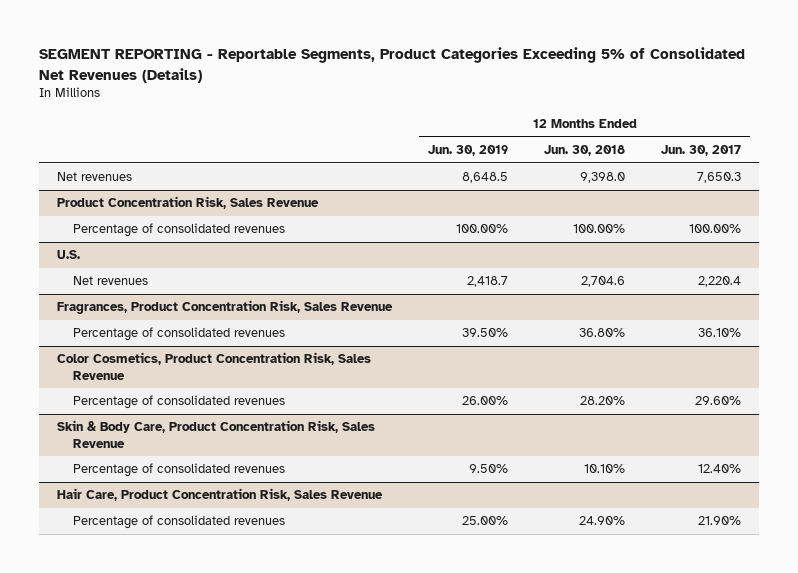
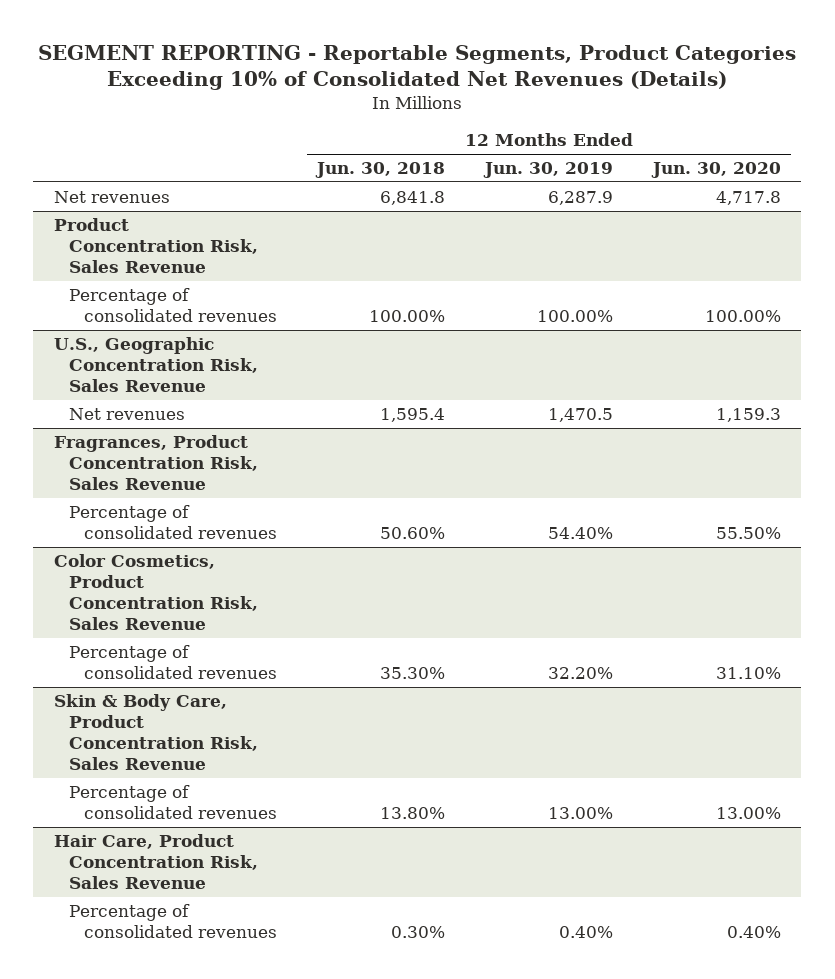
- SEGMENT REPORTING - Reportable Segments, Product Categories Exceeding 5% of Consolidated Net Revenues (Details)
+ SEGMENT REPORTING - Reportable Segments, Product Categories Exceeding 10% of Consolidated Net Revenues (Details)
- | 12 Months Ended Jun. 30, 2019 | 12 Months Ended Jun. 30, 2018 | 12 Months Ended Jun. 30, 2017
+ | 12 Months Ended Jun. 30, 2018 | 12 Months Ended Jun. 30, 2019 | 12 Months Ended Jun. 30, 2020
- Net revenues | 8,648.5 | 9,398.0 | 7,650.3
+ Net revenues | 6,841.8 | 6,287.9 | 4,717.8
- U.S.
- Net revenues | 2,418.7 | 2,704.6 | 2,220.4
+ U.S., Geographic Concentration Risk, Sales Revenue
+ Net revenues | 1,595.4 | 1,470.5 | 1,159.3
@ Fragrances, Product Concentration Risk, Sales Revenue
- Percentage of consolidated revenues | 39.50% | 36.80% | 36.10%
+ Percentage of consolidated revenues | 50.60% | 54.40% | 55.50%
@ Color Cosmetics, Product Concentration Risk, Sales Revenue
- Percentage of consolidated revenues | 26.00% | 28.20% | 29.60%
+ Percentage of consolidated revenues | 35.30% | 32.20% | 31.10%
@ Skin & Body Care, Product Concentration Risk, Sales Revenue
- Percentage of consolidated revenues | 9.50% | 10.10% | 12.40%
+ Percentage of consolidated revenues | 13.80% | 13.00% | 13.00%
@ Hair Care, Product Concentration Risk, Sales Revenue
- Percentage of consolidated revenues | 25.00% | 24.90% | 21.90%
+ Percentage of consolidated revenues | 0.30% | 0.40% | 0.40%

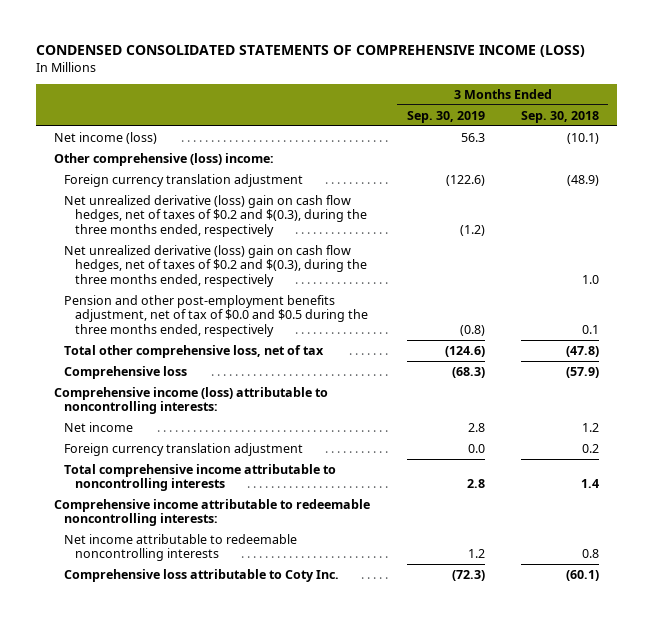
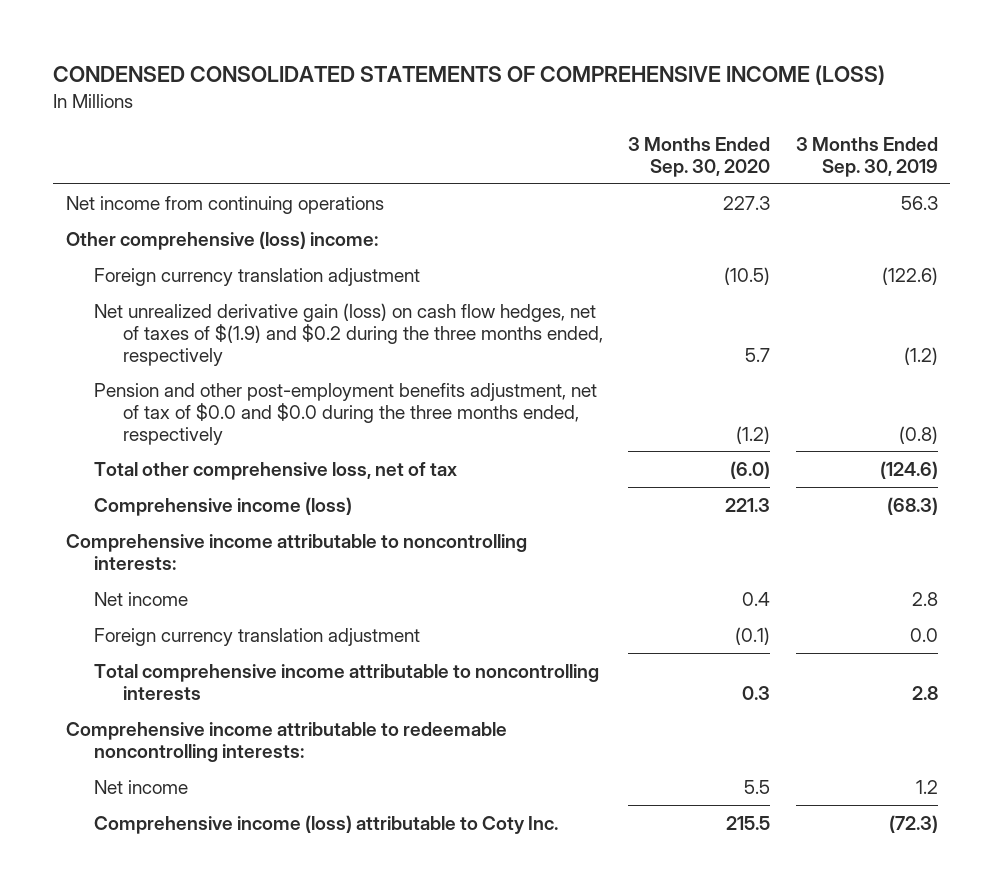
- | 3 Months Ended Sep. 30, 2019 | 3 Months Ended Sep. 30, 2018
+ | 3 Months Ended Sep. 30, 2020 | 3 Months Ended Sep. 30, 2019
- Net income (loss) | 56.3 | (10.1)
+ Net income from continuing operations | 227.3 | 56.3
- Net unrealized derivative (loss) gain on cash flow hedges, net of taxes of $0.2 and $(0.3), during the three months ended, respectively | (1.2) |
- Net unrealized derivative (loss) gain on cash flow hedges, net of taxes of $0.2 and $(0.3), during the three months ended, respectively | | 1.0
- Pension and other post-employment benefits adjustment, net of tax of $0.0 and $0.5 during the three months ended, respectively | (0.8) | 0.1
+ Net unrealized derivative gain (loss) on cash flow hedges, net of taxes of $(1.9) and $0.2 during the three months ended, respectively | 5.7 | (1.2)
+ Pension and other post-employment benefits adjustment, net of tax of $0.0 and $0.0 during the three months ended, respectively | (1.2) | (0.8)
- Comprehensive loss | (68.3) | (57.9)
- Comprehensive income (loss) attributable to noncontrolling interests:
+ Comprehensive income (loss) | 221.3 | (68.3)
+ Comprehensive income attributable to noncontrolling interests:
- Net income attributable to redeemable noncontrolling interests | 1.2 | 0.8
- Comprehensive loss attributable to Coty Inc. | (72.3) | (60.1)
+ Net income | 5.5 | 1.2
+ Comprehensive income (loss) attributable to Coty Inc. | 215.5 | (72.3)

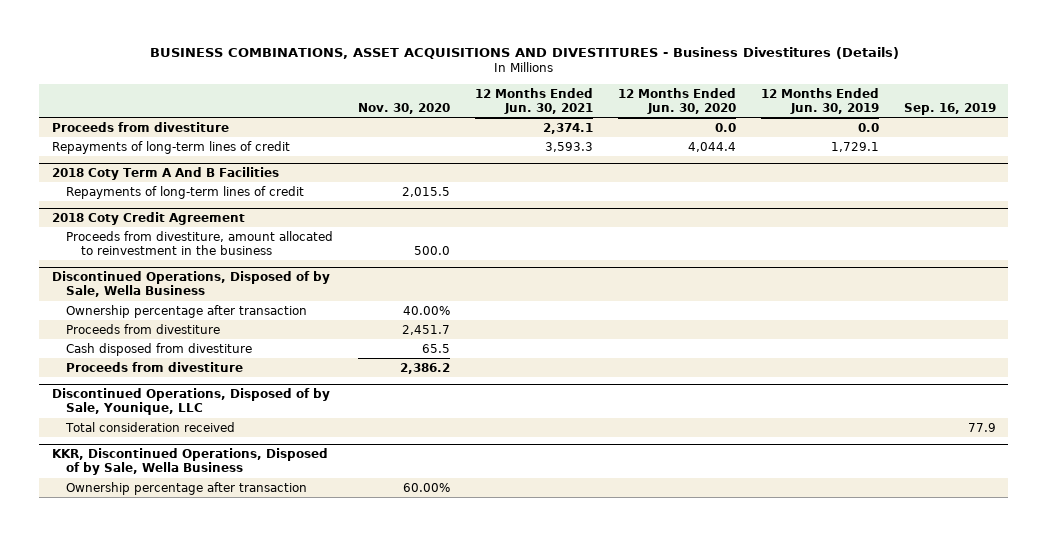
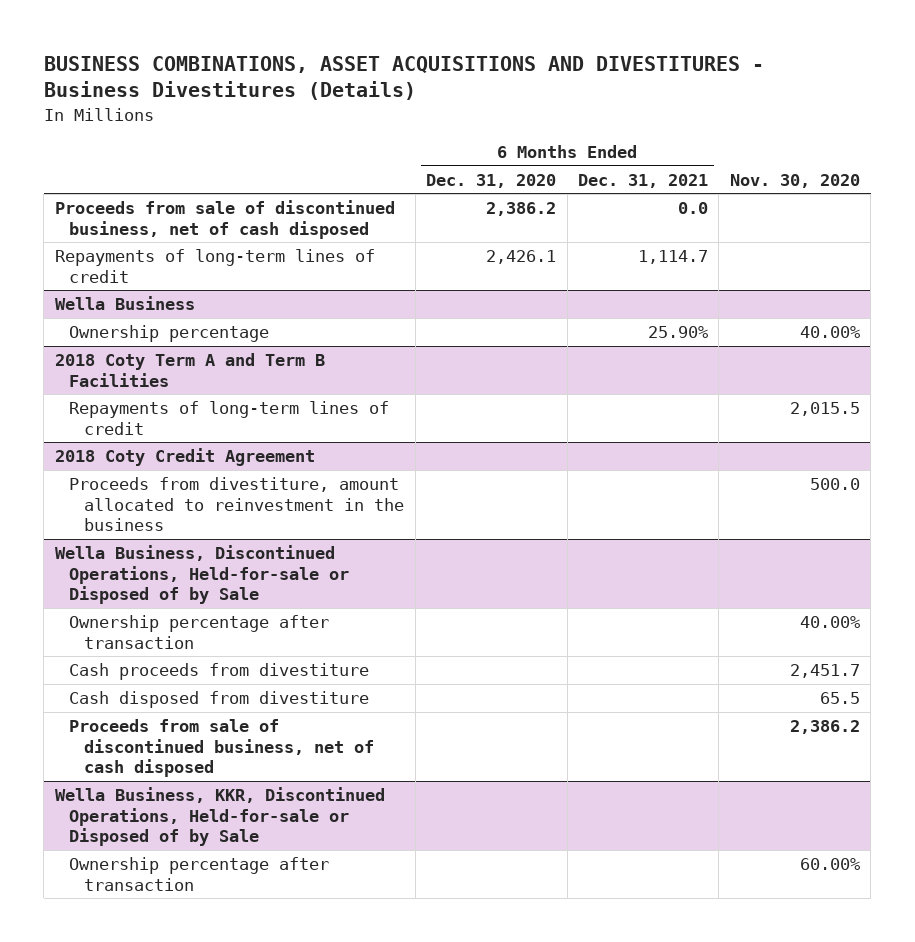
- | Nov. 30, 2020 | 12 Months Ended Jun. 30, 2021 | 12 Months Ended Jun. 30, 2020 | 12 Months Ended Jun. 30, 2019 | Sep. 16, 2019
+ | 6 Months Ended Dec. 31, 2020 | 6 Months Ended Dec. 31, 2021 | Nov. 30, 2020
- Proceeds from divestiture | | 2,374.1 | 0.0 | 0.0 |
+ Proceeds from sale of discontinued business, net of cash disposed | 2,386.2 | 0.0 |
- 2018 Coty Term A And B Facilities
+ Wella Business
+ Ownership percentage | | 25.90% | 40.00%
+ 2018 Coty Term A and Term B Facilities
- Discontinued Operations, Disposed of by Sale, Wella Business
+ Wella Business, Discontinued Operations, Held-for-sale or Disposed of by Sale
- Proceeds from divestiture | 2,451.7 | | | |
+ Cash proceeds from divestiture | | | 2,451.7
- Proceeds from divestiture | 2,386.2 | | | |
- Discontinued Operations, Disposed of by Sale, Younique, LLC
- Total consideration received | | | | | 77.9
- KKR, Discontinued Operations, Disposed of by Sale, Wella Business
+ Proceeds from sale of discontinued business, net of cash disposed | | | 2,386.2
+ Wella Business, KKR, Discontinued Operations, Held-for-sale or Disposed of by Sale

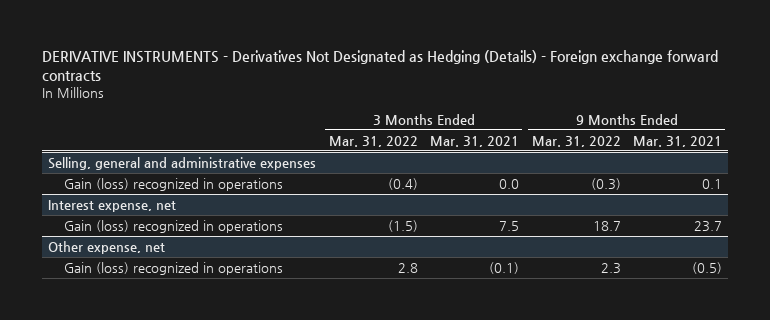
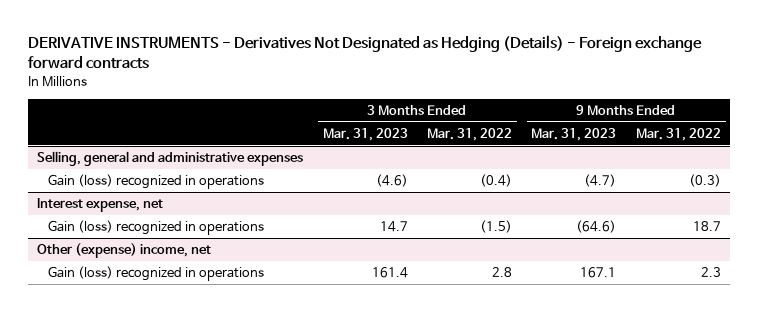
- | 3 Months Ended Mar. 31, 2022 | 3 Months Ended Mar. 31, 2021 | 9 Months Ended Mar. 31, 2022 | 9 Months Ended Mar. 31, 2021
+ | 3 Months Ended Mar. 31, 2023 | 3 Months Ended Mar. 31, 2022 | 9 Months Ended Mar. 31, 2023 | 9 Months Ended Mar. 31, 2022
- Other expense, net
+ Other (expense) income, net

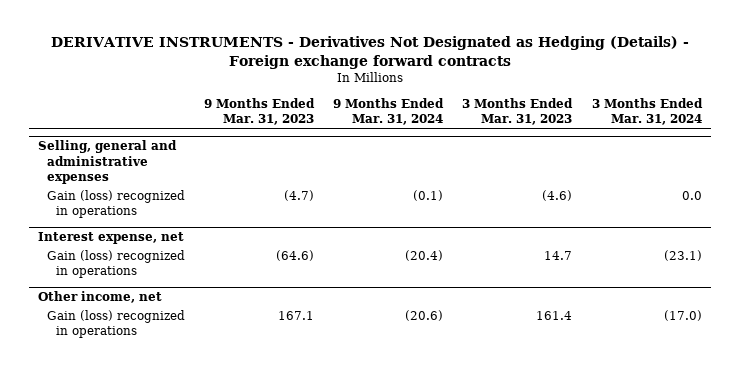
- | 3 Months Ended Mar. 31, 2023 | 3 Months Ended Mar. 31, 2022 | 9 Months Ended Mar. 31, 2023 | 9 Months Ended Mar. 31, 2022
+ | 9 Months Ended Mar. 31, 2023 | 9 Months Ended Mar. 31, 2024 | 3 Months Ended Mar. 31, 2023 | 3 Months Ended Mar. 31, 2024
- Other (expense) income, net
+ Other income, net

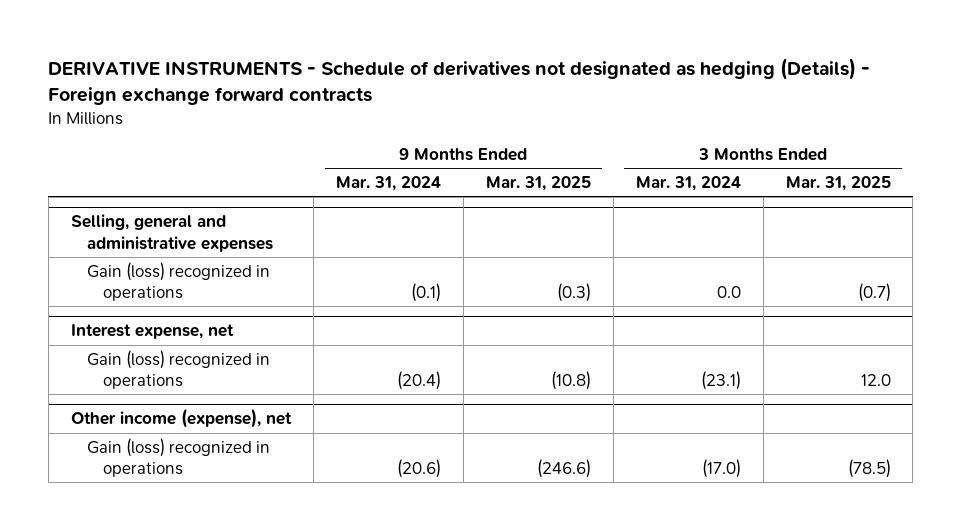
- DERIVATIVE INSTRUMENTS - Derivatives Not Designated as Hedging (Details) - Foreign exchange forward contracts
+ DERIVATIVE INSTRUMENTS - Schedule of derivatives not designated as hedging (Details) - Foreign exchange forward contracts
- | 9 Months Ended Mar. 31, 2023 | 9 Months Ended Mar. 31, 2024 | 3 Months Ended Mar. 31, 2023 | 3 Months Ended Mar. 31, 2024
+ | 9 Months Ended Mar. 31, 2024 | 9 Months Ended Mar. 31, 2025 | 3 Months Ended Mar. 31, 2024 | 3 Months Ended Mar. 31, 2025
- Other income, net
+ Other income (expense), net

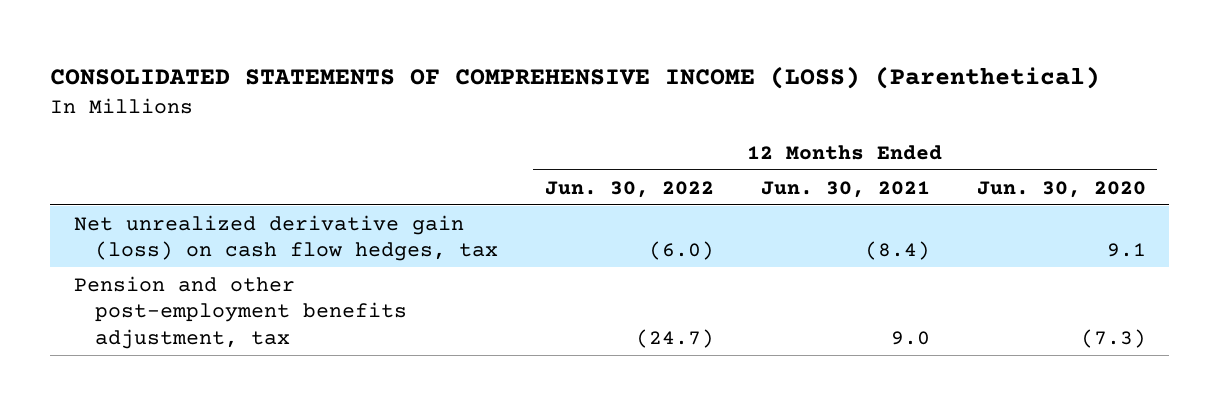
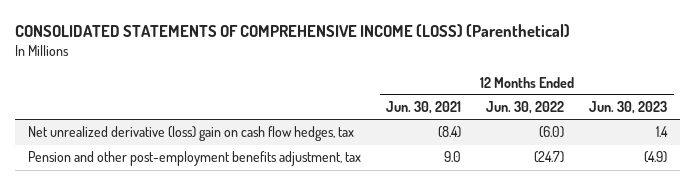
- | 12 Months Ended Jun. 30, 2022 | 12 Months Ended Jun. 30, 2021 | 12 Months Ended Jun. 30, 2020
+ | 12 Months Ended Jun. 30, 2021 | 12 Months Ended Jun. 30, 2022 | 12 Months Ended Jun. 30, 2023
- Net unrealized derivative gain (loss) on cash flow hedges, tax | (6.0) | (8.4) | 9.1
+ Net unrealized derivative (loss) gain on cash flow hedges, tax | (8.4) | (6.0) | 1.4

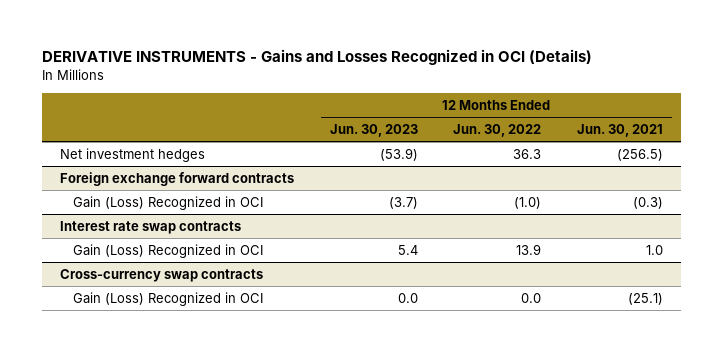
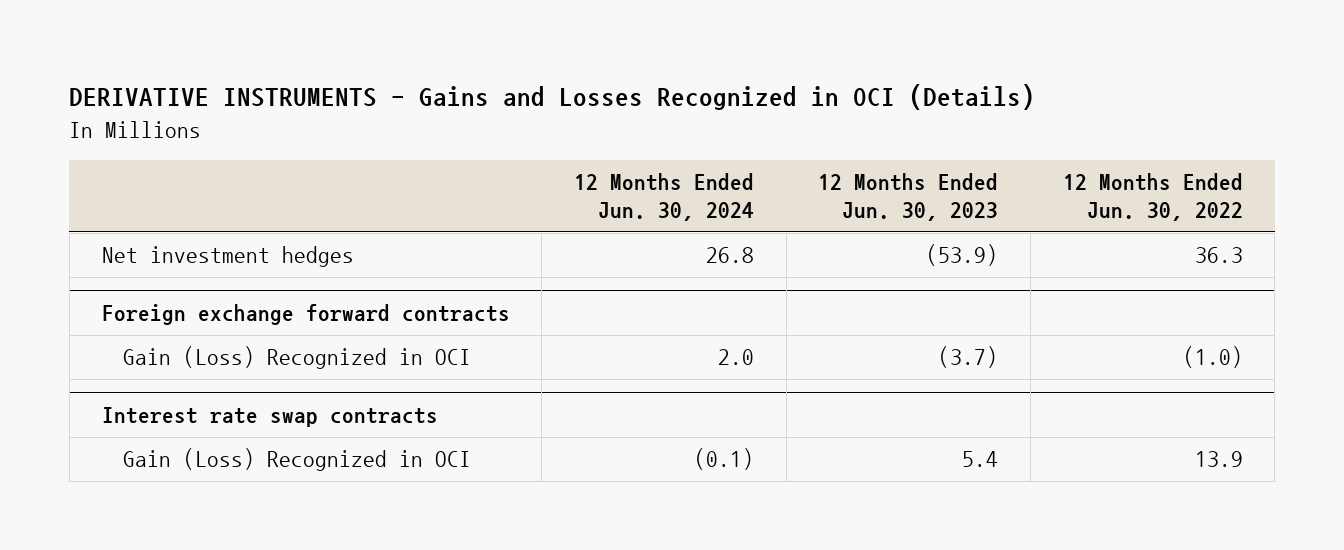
- | 12 Months Ended Jun. 30, 2023 | 12 Months Ended Jun. 30, 2022 | 12 Months Ended Jun. 30, 2021
+ | 12 Months Ended Jun. 30, 2024 | 12 Months Ended Jun. 30, 2023 | 12 Months Ended Jun. 30, 2022
- Cross-currency swap contracts
- Gain (Loss) Recognized in OCI | 0.0 | 0.0 | (25.1)

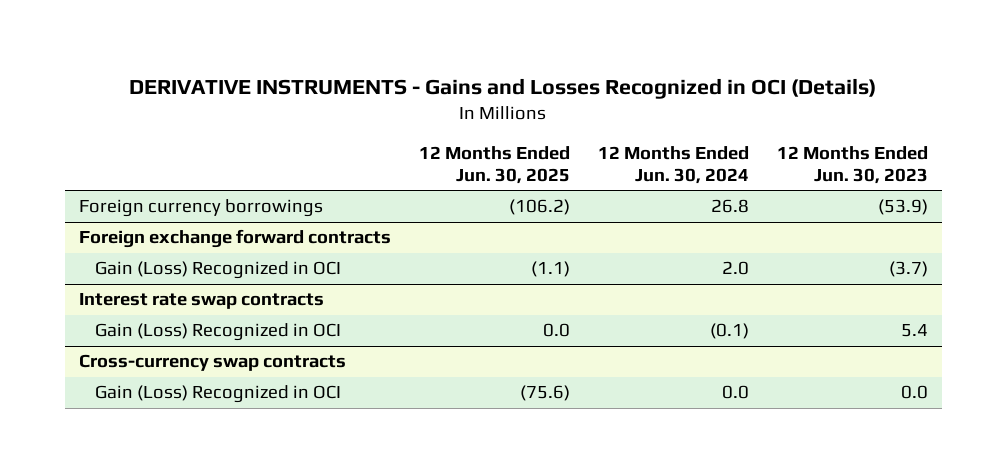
- | 12 Months Ended Jun. 30, 2024 | 12 Months Ended Jun. 30, 2023 | 12 Months Ended Jun. 30, 2022
+ | 12 Months Ended Jun. 30, 2025 | 12 Months Ended Jun. 30, 2024 | 12 Months Ended Jun. 30, 2023
- Net investment hedges | 26.8 | (53.9) | 36.3
+ Foreign currency borrowings | (106.2) | 26.8 | (53.9)
+ Cross-currency swap contracts
+ Gain (Loss) Recognized in OCI | (75.6) | 0.0 | 0.0

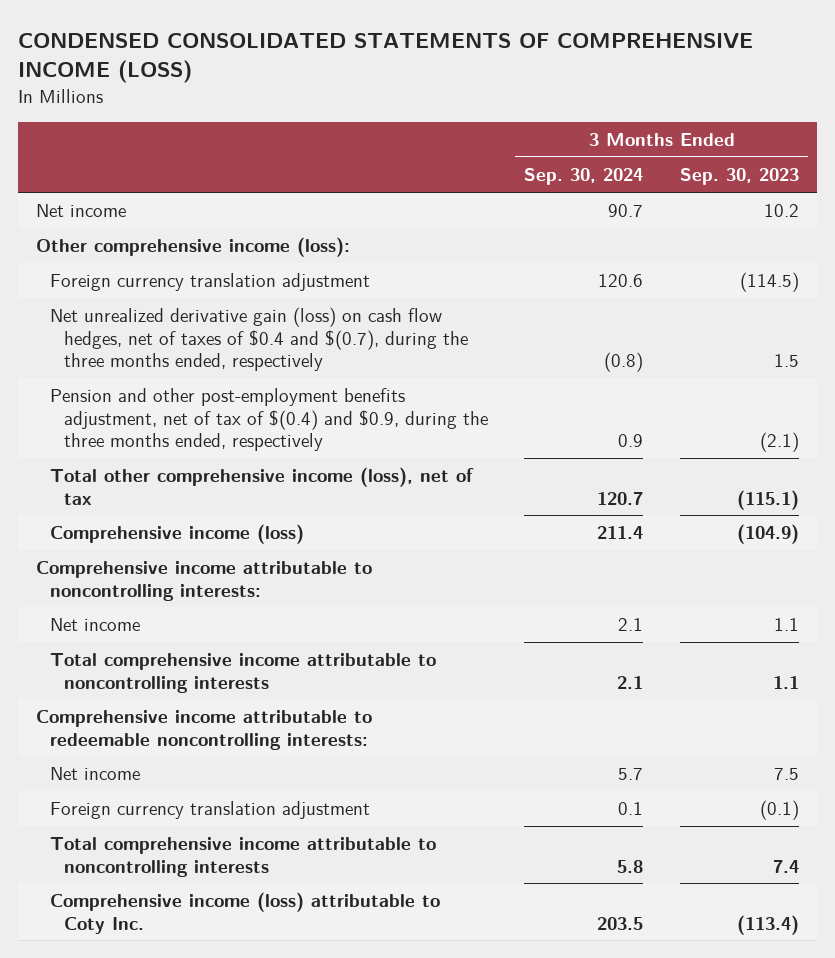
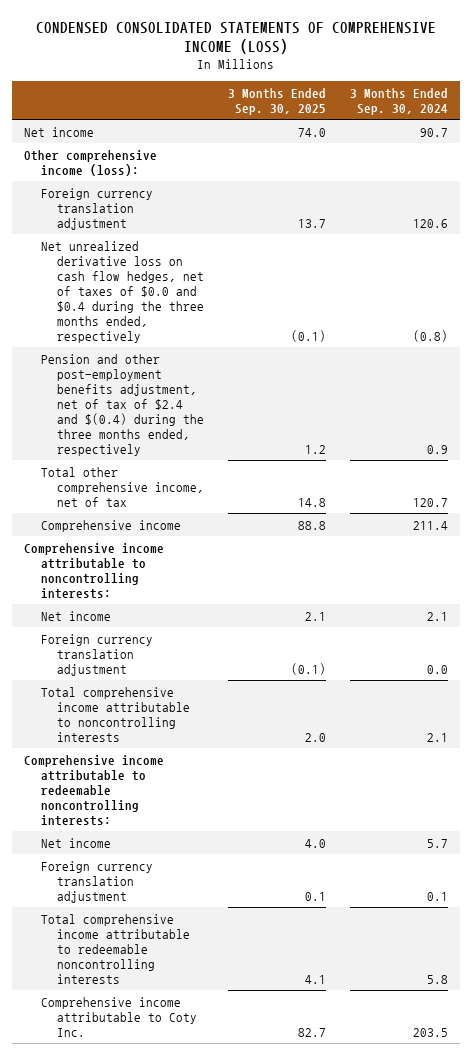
- | 3 Months Ended Sep. 30, 2024 | 3 Months Ended Sep. 30, 2023
+ | 3 Months Ended Sep. 30, 2025 | 3 Months Ended Sep. 30, 2024
- Net unrealized derivative gain (loss) on cash flow hedges, net of taxes of $0.4 and $(0.7), during the three months ended, respectively | (0.8) | 1.5
- Pension and other post-employment benefits adjustment, net of tax of $(0.4) and $0.9, during the three months ended, respectively | 0.9 | (2.1)
- Total other comprehensive income (loss), net of tax | 120.7 | (115.1)
- Comprehensive income (loss) | 211.4 | (104.9)
+ Net unrealized derivative loss on cash flow hedges, net of taxes of $0.0 and $0.4 during the three months ended, respectively | (0.1) | (0.8)
+ Pension and other post-employment benefits adjustment, net of tax of $2.4 and $(0.4) during the three months ended, respectively | 1.2 | 0.9
+ Total other comprehensive income, net of tax | 14.8 | 120.7
+ Comprehensive income | 88.8 | 211.4
+ Foreign currency translation adjustment | (0.1) | 0.0
- Total comprehensive income attributable to noncontrolling interests | 5.8 | 7.4
- Comprehensive income (loss) attributable to Coty Inc. | 203.5 | (113.4)
+ Total comprehensive income attributable to redeemable noncontrolling interests | 4.1 | 5.8
+ Comprehensive income attributable to Coty Inc. | 82.7 | 203.5

